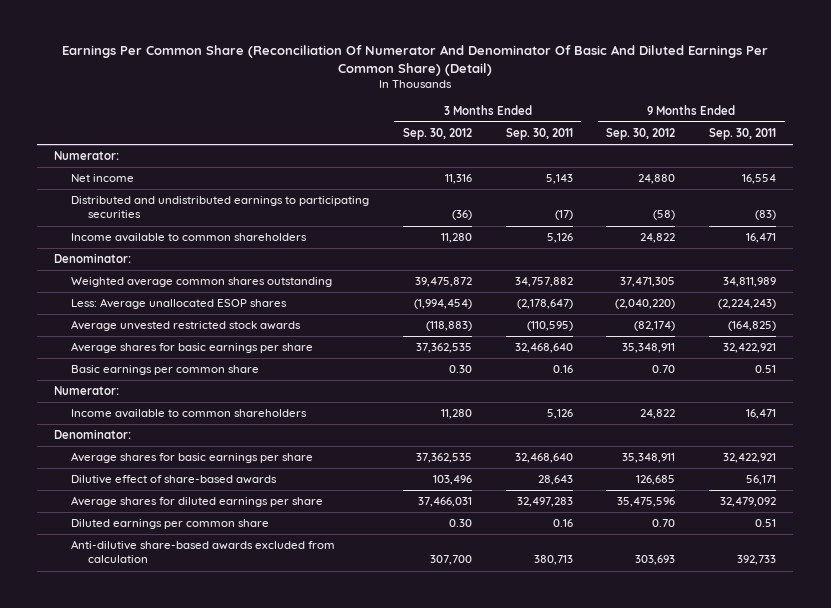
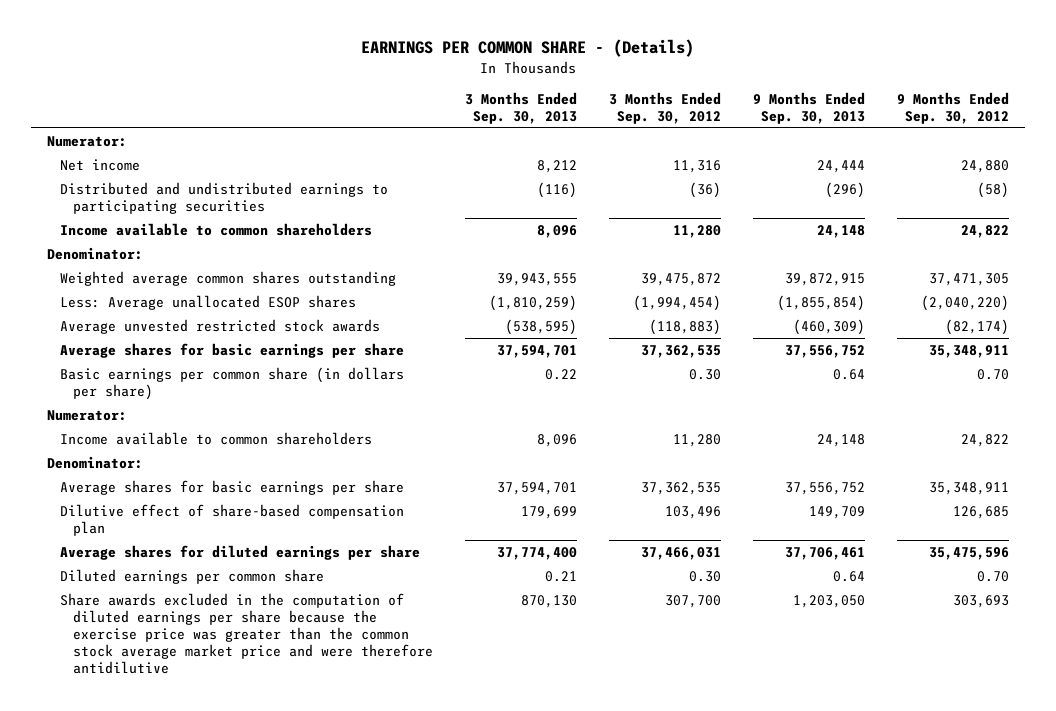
- Earnings Per Common Share (Reconciliation Of Numerator And Denominator Of Basic And Diluted Earnings Per Common Share) (Detail)
+ EARNINGS PER COMMON SHARE - (Details)
- | 3 Months Ended Sep. 30, 2012 | 3 Months Ended Sep. 30, 2011 | 9 Months Ended Sep. 30, 2012 | 9 Months Ended Sep. 30, 2011
+ | 3 Months Ended Sep. 30, 2013 | 3 Months Ended Sep. 30, 2012 | 9 Months Ended Sep. 30, 2013 | 9 Months Ended Sep. 30, 2012
- Basic earnings per common share | 0.30 | 0.16 | 0.70 | 0.51
+ Basic earnings per common share (in dollars per share) | 0.22 | 0.30 | 0.64 | 0.70
- Dilutive effect of share-based awards | 103,496 | 28,643 | 126,685 | 56,171
+ Dilutive effect of share-based compensation plan | 179,699 | 103,496 | 149,709 | 126,685
- Anti-dilutive share-based awards excluded from calculation | 307,700 | 380,713 | 303,693 | 392,733
+ Share awards excluded in the computation of diluted earnings per share because the exercise price was greater than the common stock average market price and were therefore antidilutive | 870,130 | 307,700 | 1,203,050 | 303,693

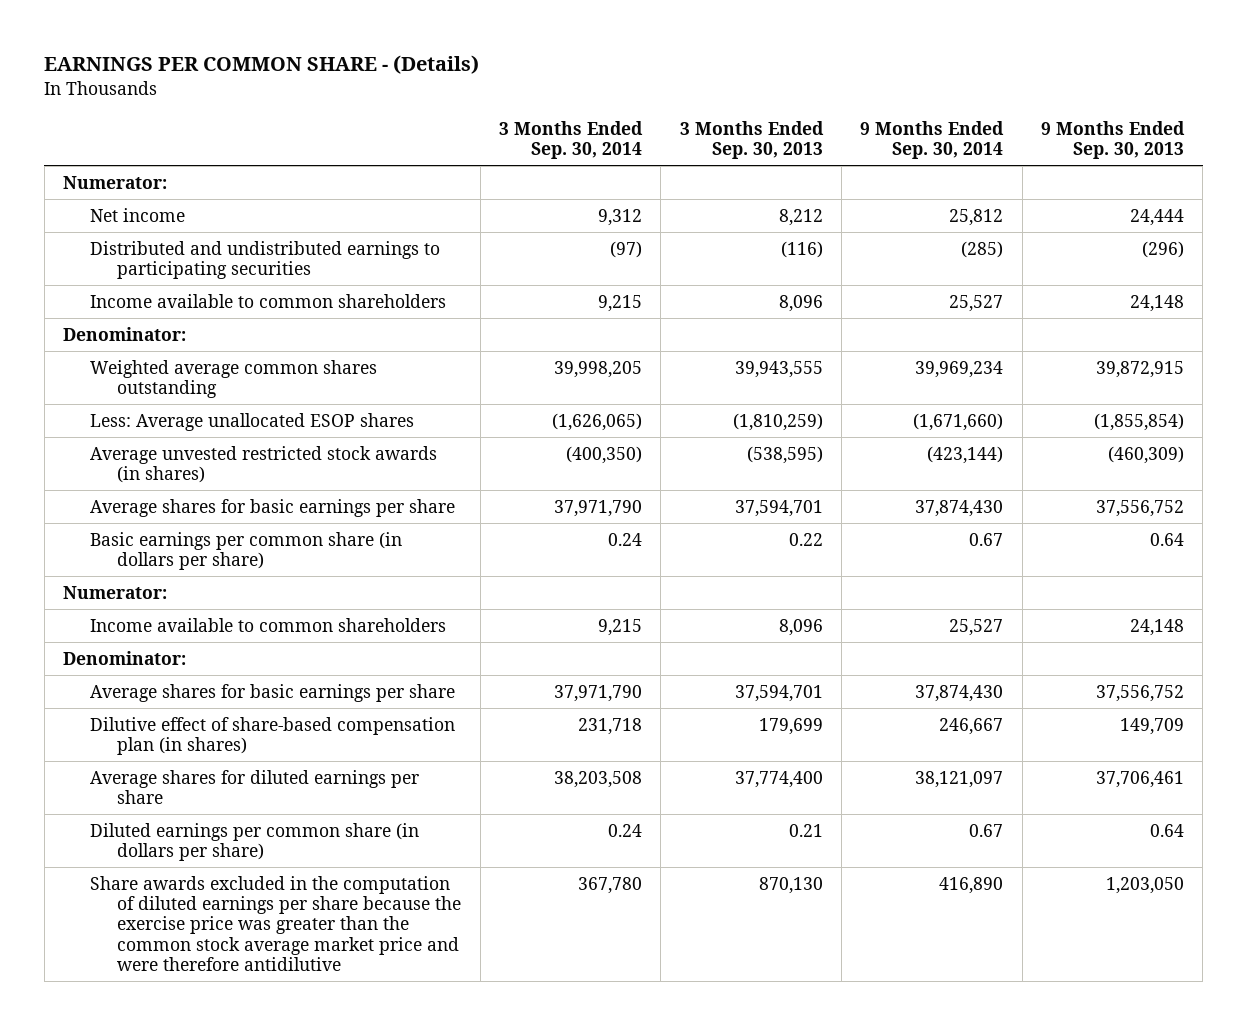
- | 3 Months Ended Sep. 30, 2013 | 3 Months Ended Sep. 30, 2012 | 9 Months Ended Sep. 30, 2013 | 9 Months Ended Sep. 30, 2012
+ | 3 Months Ended Sep. 30, 2014 | 3 Months Ended Sep. 30, 2013 | 9 Months Ended Sep. 30, 2014 | 9 Months Ended Sep. 30, 2013
- Average unvested restricted stock awards | (538,595) | (118,883) | (460,309) | (82,174)
+ Average unvested restricted stock awards (in shares) | (400,350) | (538,595) | (423,144) | (460,309)
- Dilutive effect of share-based compensation plan | 179,699 | 103,496 | 149,709 | 126,685
+ Dilutive effect of share-based compensation plan (in shares) | 231,718 | 179,699 | 246,667 | 149,709
- Diluted earnings per common share | 0.21 | 0.30 | 0.64 | 0.70
+ Diluted earnings per common share (in dollars per share) | 0.24 | 0.21 | 0.67 | 0.64

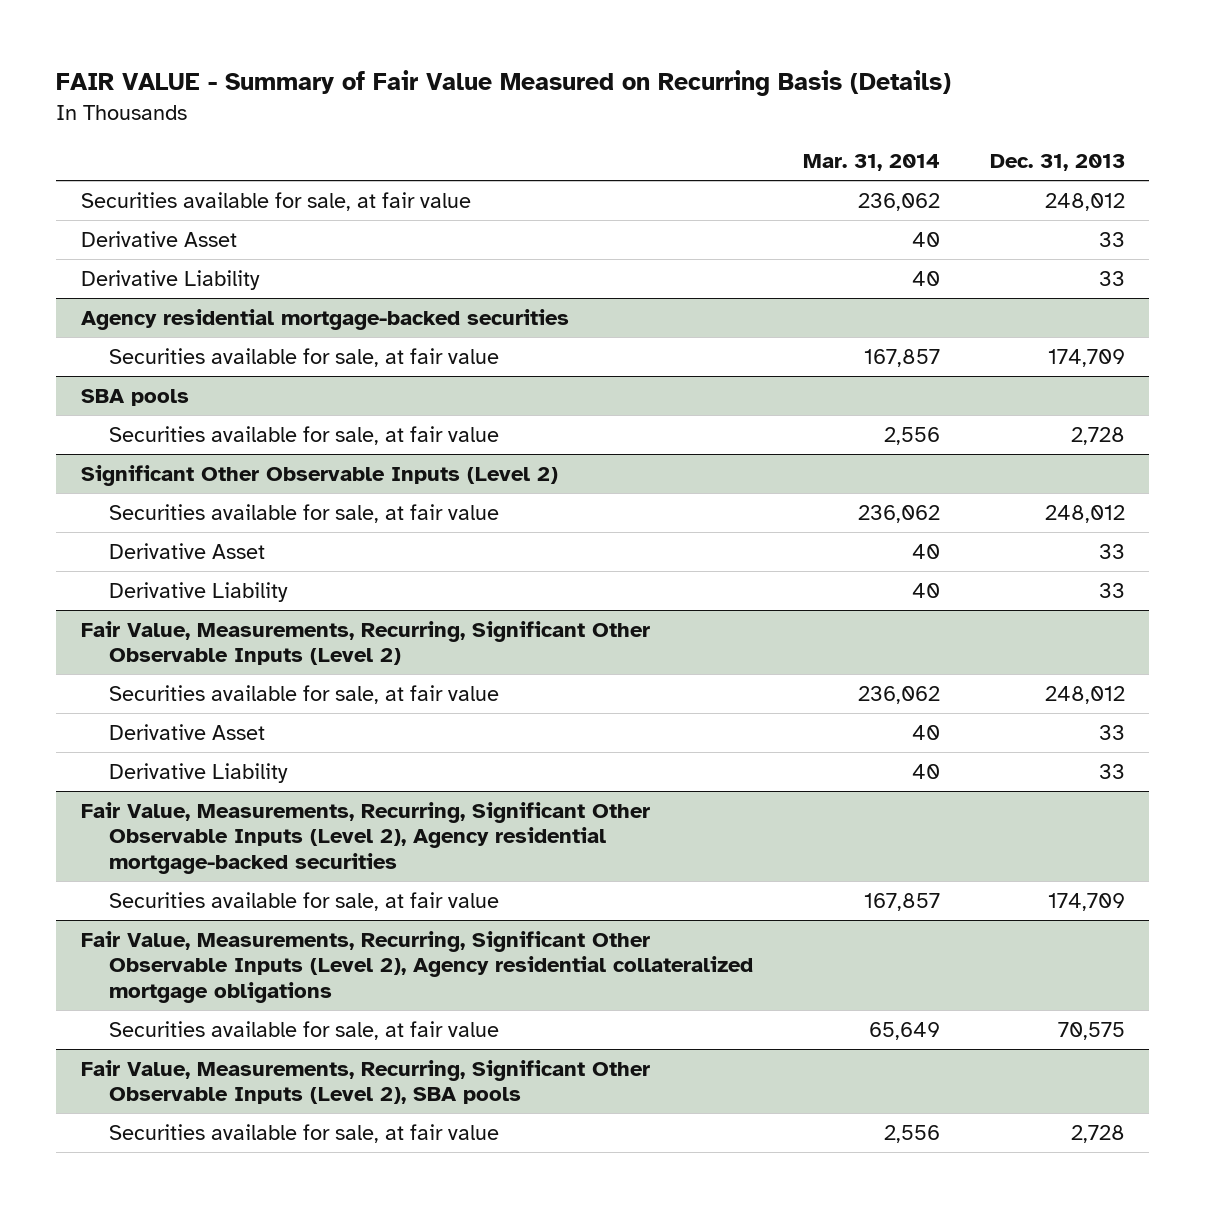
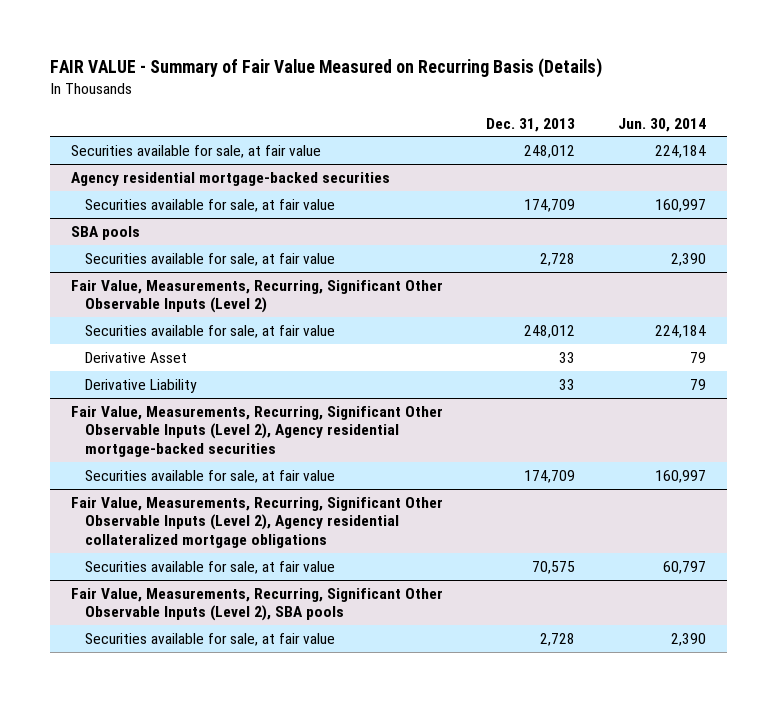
- | Mar. 31, 2014 | Dec. 31, 2013
+ | Dec. 31, 2013 | Jun. 30, 2014
- Derivative Asset | 40 | 33
- Derivative Liability | 40 | 33
- Significant Other Observable Inputs (Level 2)
- Securities available for sale, at fair value | 236,062 | 248,012
- Derivative Asset | 40 | 33
- Derivative Liability | 40 | 33

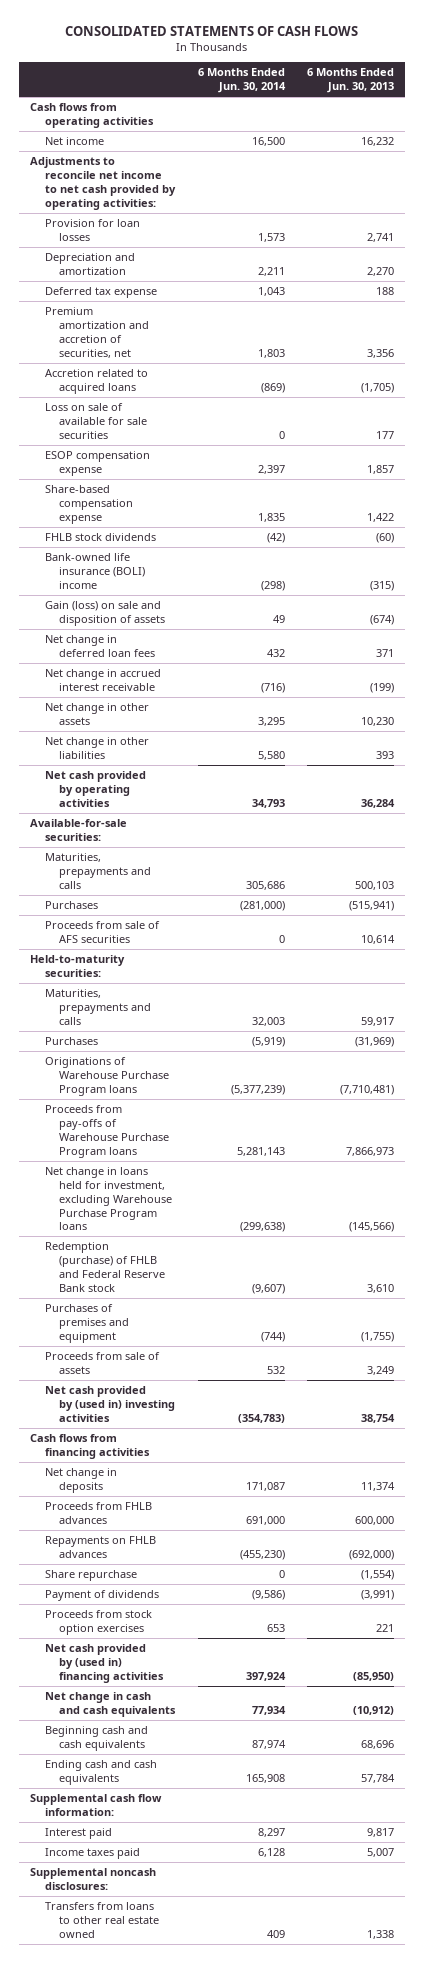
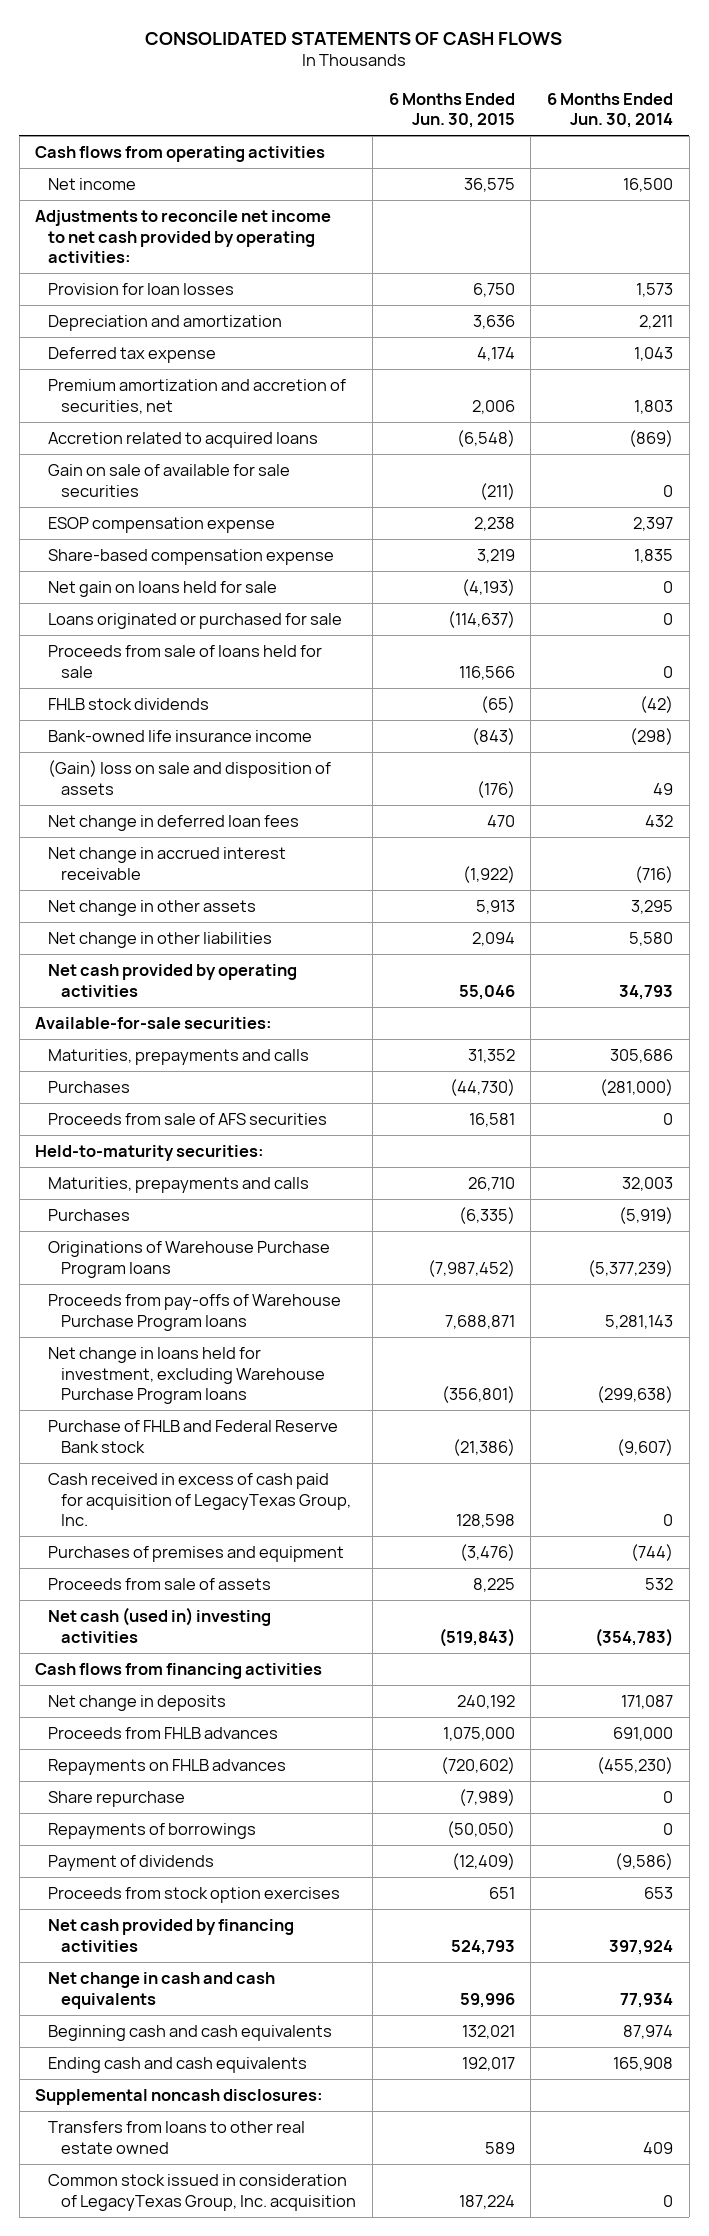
- | 6 Months Ended Jun. 30, 2014 | 6 Months Ended Jun. 30, 2013
+ | 6 Months Ended Jun. 30, 2015 | 6 Months Ended Jun. 30, 2014
- Loss on sale of available for sale securities | 0 | 177
+ Gain on sale of available for sale securities | (211) | 0
+ Net gain on loans held for sale | (4,193) | 0
+ Loans originated or purchased for sale | (114,637) | 0
+ Proceeds from sale of loans held for sale | 116,566 | 0
- Bank-owned life insurance (BOLI) income | (298) | (315)
- Gain (loss) on sale and disposition of assets | 49 | (674)
+ Bank-owned life insurance income | (843) | (298)
+ (Gain) loss on sale and disposition of assets | (176) | 49
- Redemption (purchase) of FHLB and Federal Reserve Bank stock | (9,607) | 3,610
+ Purchase of FHLB and Federal Reserve Bank stock | (21,386) | (9,607)
+ Cash received in excess of cash paid for acquisition of LegacyTexas Group, Inc. | 128,598 | 0
- Net cash provided by (used in) investing activities | (354,783) | 38,754
+ Net cash (used in) investing activities | (519,843) | (354,783)
+ Repayments of borrowings | (50,050) | 0
- Net cash provided by (used in) financing activities | 397,924 | (85,950)
+ Net cash provided by financing activities | 524,793 | 397,924
- Supplemental cash flow information:
- Interest paid | 8,297 | 9,817
- Income taxes paid | 6,128 | 5,007
+ Common stock issued in consideration of LegacyTexas Group, Inc. acquisition | 187,224 | 0

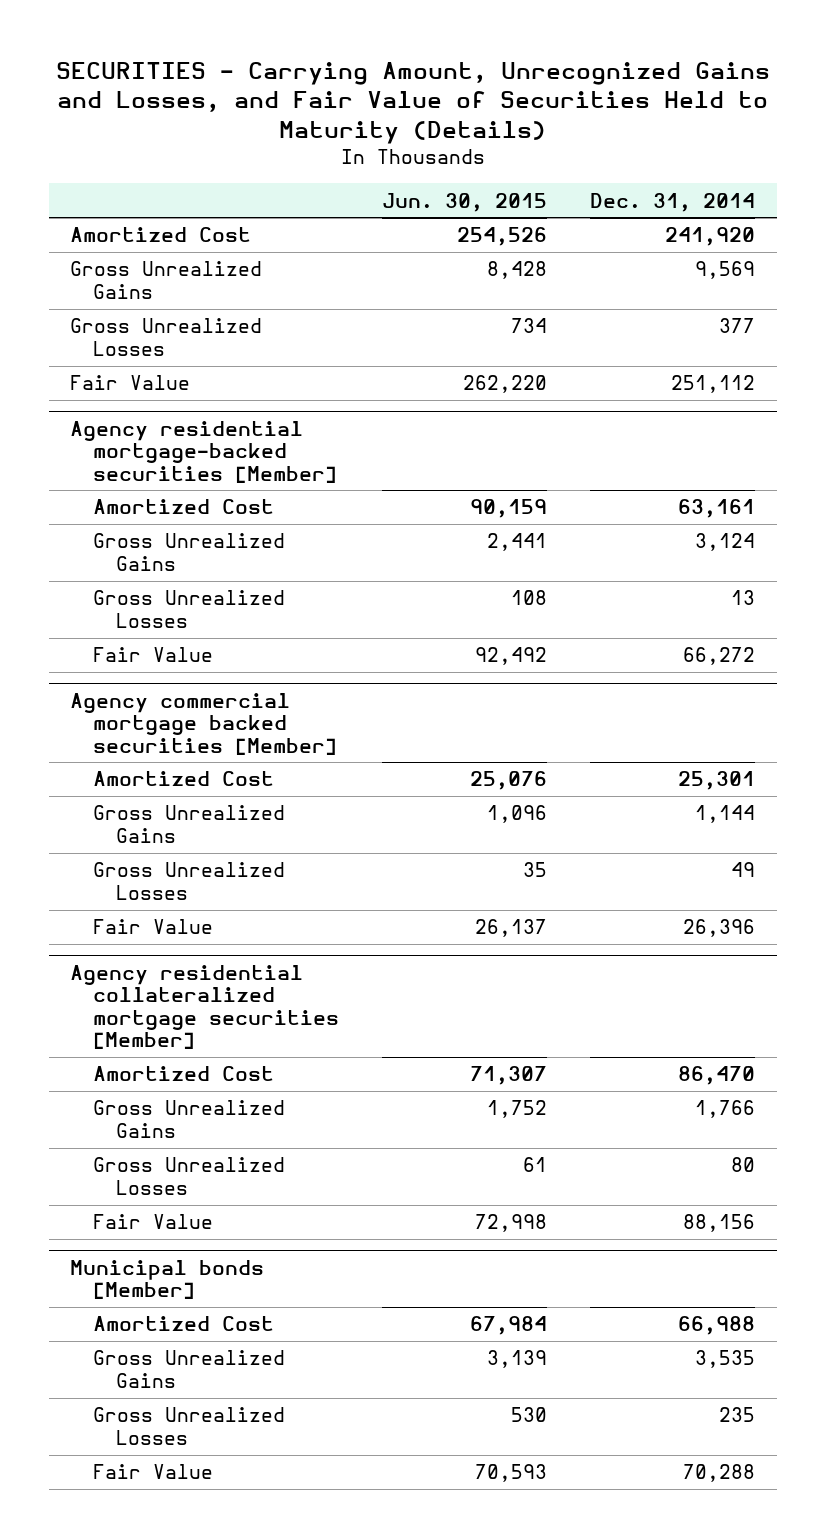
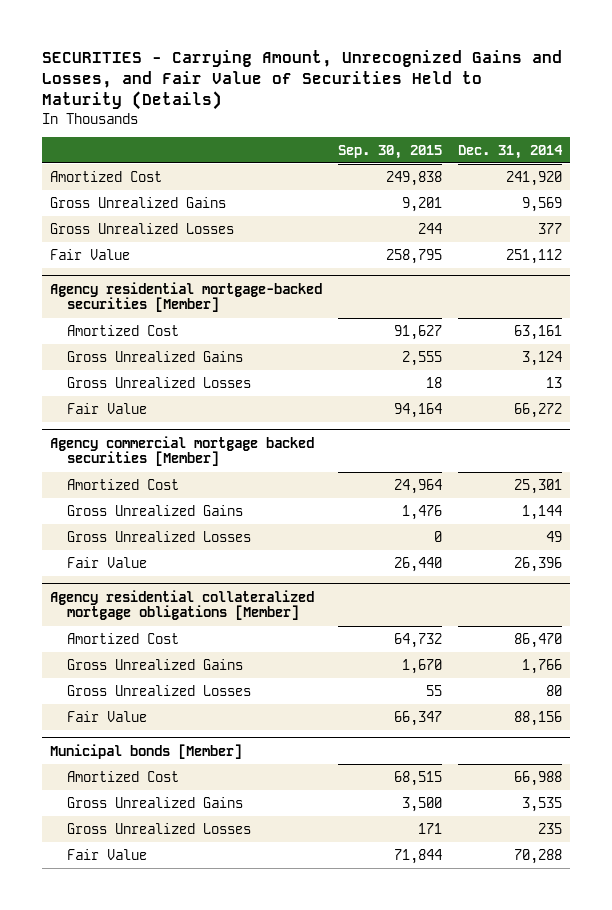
- | Jun. 30, 2015 | Dec. 31, 2014
+ | Sep. 30, 2015 | Dec. 31, 2014
- Agency residential collateralized mortgage securities [Member]
+ Agency residential collateralized mortgage obligations [Member]

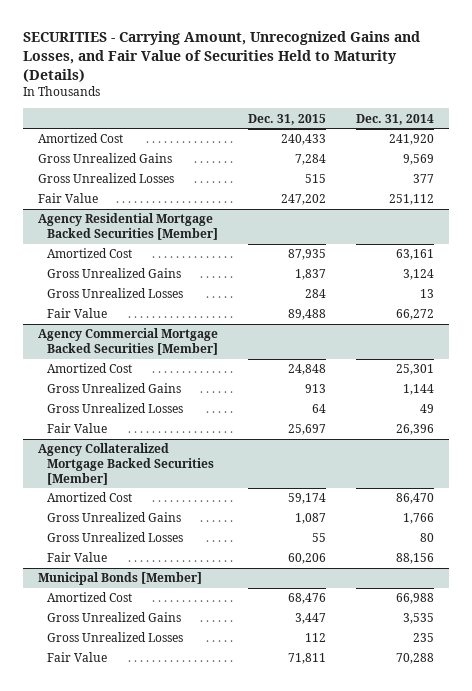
- | Sep. 30, 2015 | Dec. 31, 2014
+ | Dec. 31, 2015 | Dec. 31, 2014
- Agency residential mortgage-backed securities [Member]
+ Agency Residential Mortgage Backed Securities [Member]
- Agency commercial mortgage backed securities [Member]
+ Agency Commercial Mortgage Backed Securities [Member]
- Agency residential collateralized mortgage obligations [Member]
+ Agency Collateralized Mortgage Backed Securities [Member]
- Municipal bonds [Member]
+ Municipal Bonds [Member]

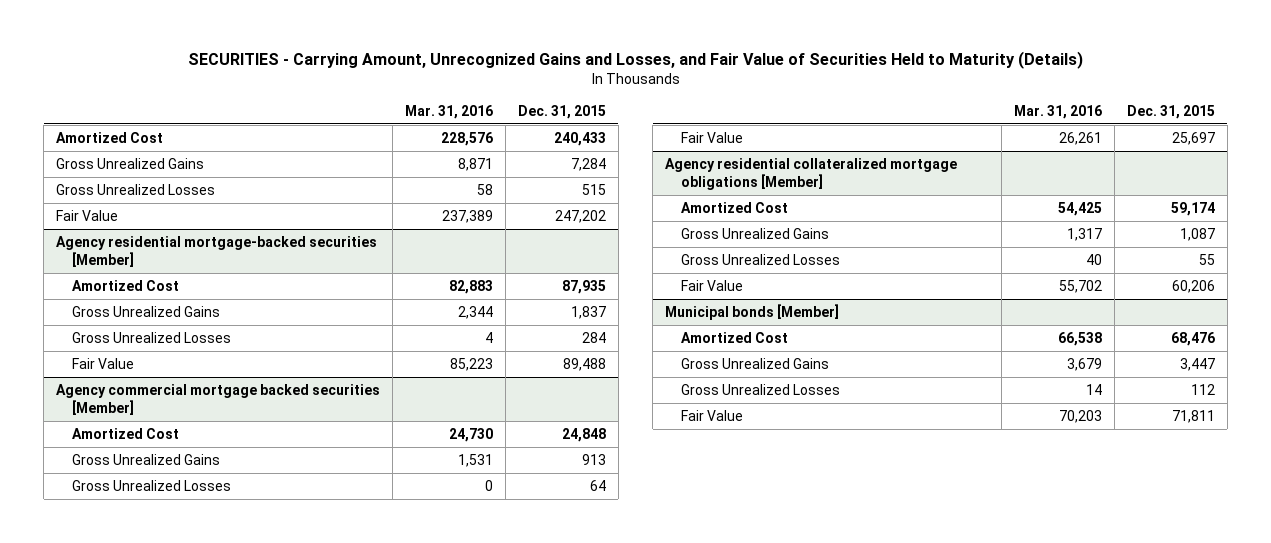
- | Dec. 31, 2015 | Dec. 31, 2014
+ | Mar. 31, 2016 | Dec. 31, 2015
- Agency Residential Mortgage Backed Securities [Member]
+ Agency residential mortgage-backed securities [Member]
- Agency Commercial Mortgage Backed Securities [Member]
+ Agency commercial mortgage backed securities [Member]
- Agency Collateralized Mortgage Backed Securities [Member]
+ Agency residential collateralized mortgage obligations [Member]
- Municipal Bonds [Member]
+ Municipal bonds [Member]

